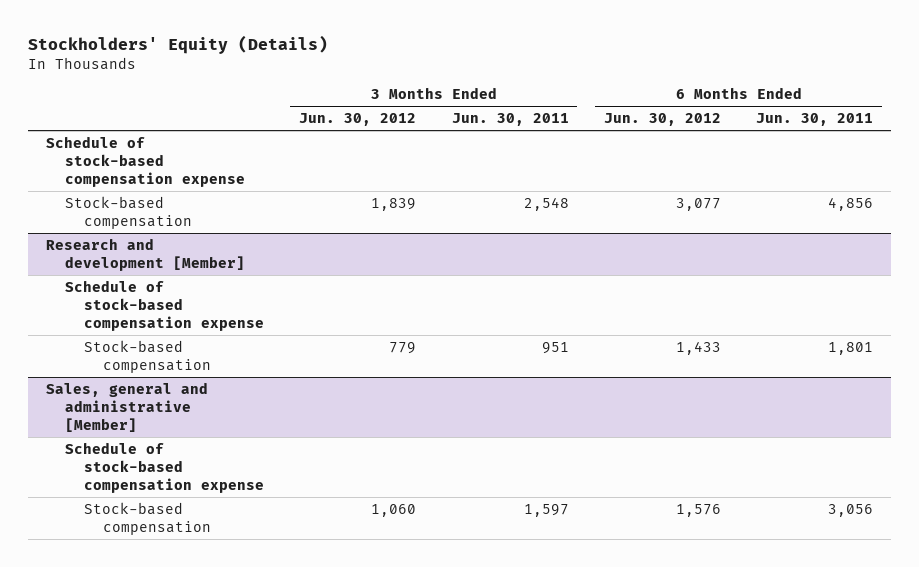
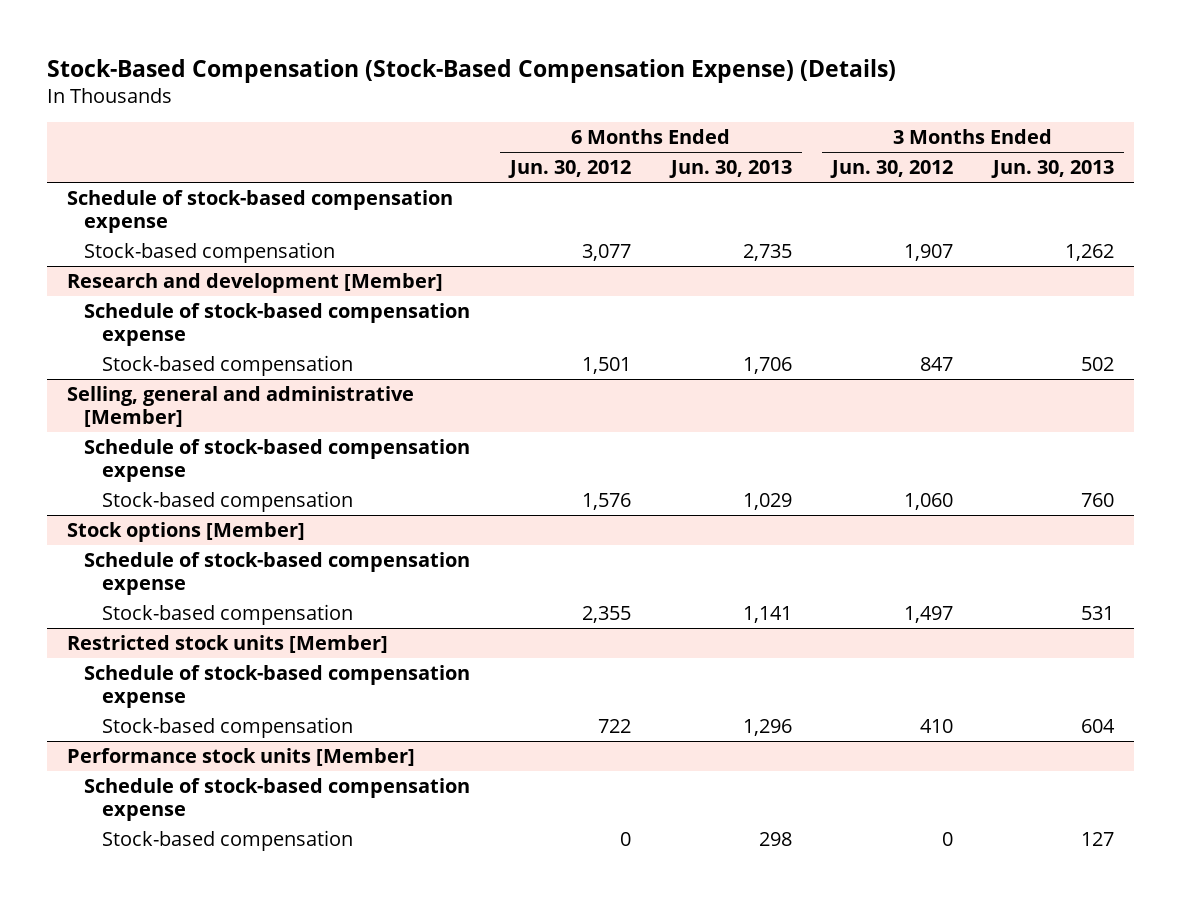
- Stockholders' Equity (Details)
+ Stock-Based Compensation (Stock-Based Compensation Expense) (Details)
- | 3 Months Ended Jun. 30, 2012 | 3 Months Ended Jun. 30, 2011 | 6 Months Ended Jun. 30, 2012 | 6 Months Ended Jun. 30, 2011
+ | 6 Months Ended Jun. 30, 2012 | 6 Months Ended Jun. 30, 2013 | 3 Months Ended Jun. 30, 2012 | 3 Months Ended Jun. 30, 2013
- Stock-based compensation | 1,839 | 2,548 | 3,077 | 4,856
+ Stock-based compensation | 3,077 | 2,735 | 1,907 | 1,262
@ Research and development [Member]
- Stock-based compensation | 779 | 951 | 1,433 | 1,801
- Sales, general and administrative [Member]
@ Research and development [Member]
+ Stock-based compensation | 1,501 | 1,706 | 847 | 502
+ Selling, general and administrative [Member]
+ Stock options [Member]
+ Schedule of stock-based compensation expense
+ Stock-based compensation | 2,355 | 1,141 | 1,497 | 531
+ Restricted stock units [Member]
+ Schedule of stock-based compensation expense
+ Stock-based compensation | 722 | 1,296 | 410 | 604
+ Performance stock units [Member]
+ Schedule of stock-based compensation expense
+ Stock-based compensation | 0 | 298 | 0 | 127

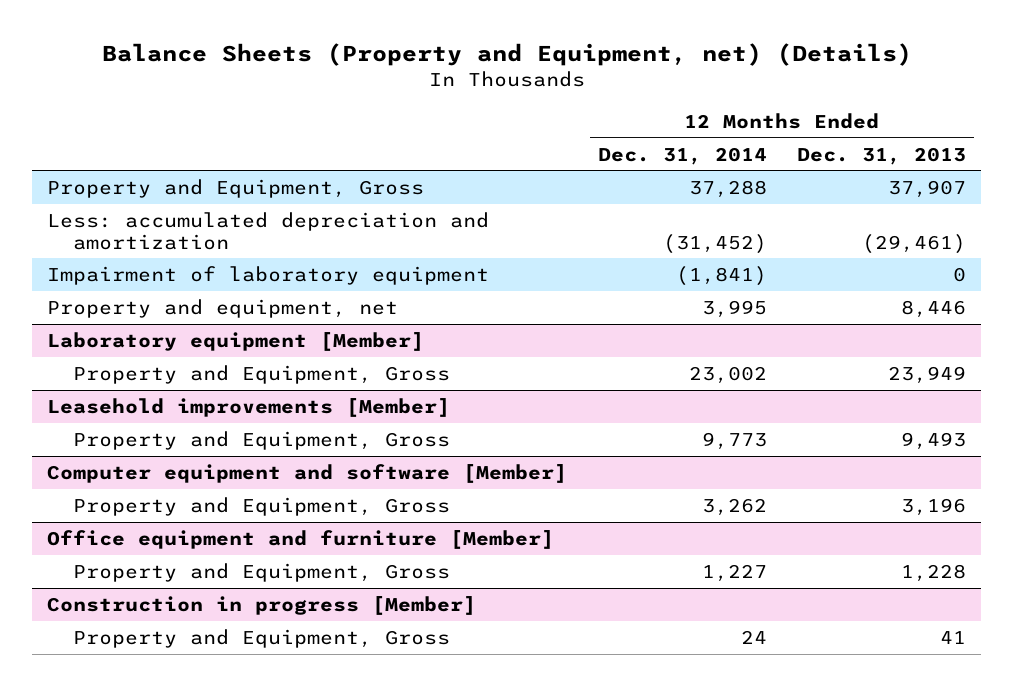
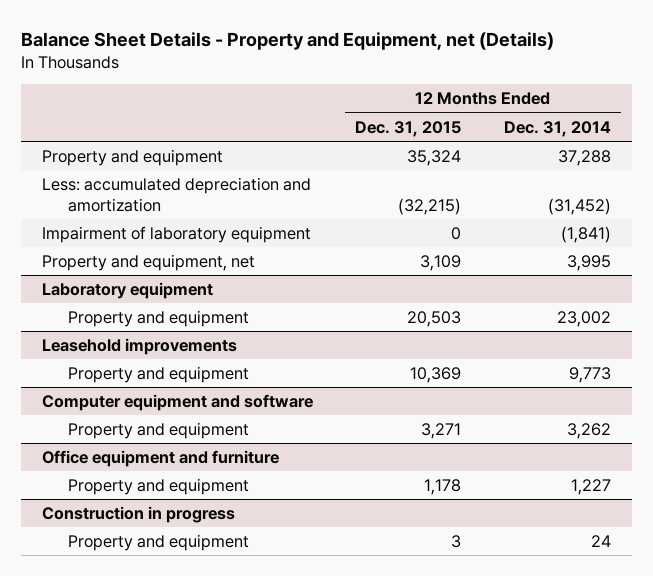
- Balance Sheets (Property and Equipment, net) (Details)
+ Balance Sheet Details - Property and Equipment, net (Details)
- | 12 Months Ended Dec. 31, 2014 | 12 Months Ended Dec. 31, 2013
+ | 12 Months Ended Dec. 31, 2015 | 12 Months Ended Dec. 31, 2014
- Property and Equipment, Gross | 37,288 | 37,907
+ Property and equipment | 35,324 | 37,288
- Laboratory equipment [Member]
- Property and Equipment, Gross | 23,002 | 23,949
- Leasehold improvements [Member]
- Property and Equipment, Gross | 9,773 | 9,493
- Computer equipment and software [Member]
- Property and Equipment, Gross | 3,262 | 3,196
- Office equipment and furniture [Member]
- Property and Equipment, Gross | 1,227 | 1,228
- Construction in progress [Member]
- Property and Equipment, Gross | 24 | 41
+ Laboratory equipment
+ Property and equipment | 20,503 | 23,002
+ Leasehold improvements
+ Property and equipment | 10,369 | 9,773
+ Computer equipment and software
+ Property and equipment | 3,271 | 3,262
+ Office equipment and furniture
+ Property and equipment | 1,178 | 1,227
+ Construction in progress
+ Property and equipment | 3 | 24

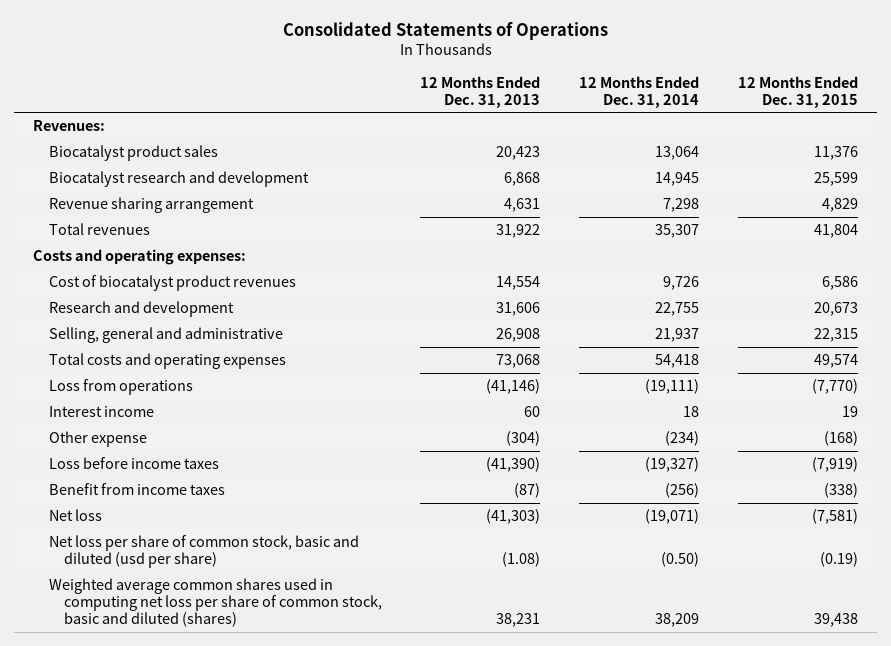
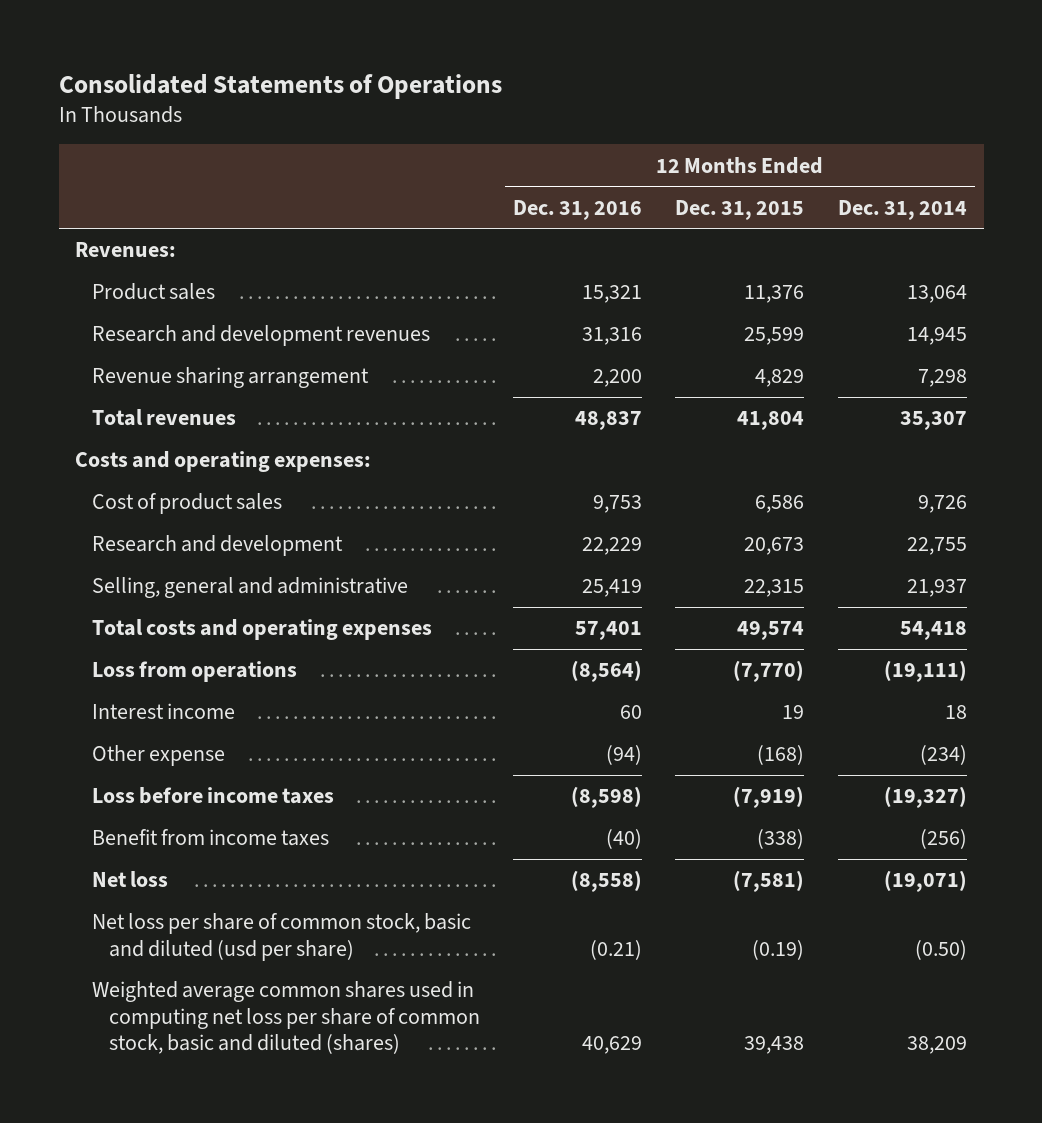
- | 12 Months Ended Dec. 31, 2013 | 12 Months Ended Dec. 31, 2014 | 12 Months Ended Dec. 31, 2015
+ | 12 Months Ended Dec. 31, 2016 | 12 Months Ended Dec. 31, 2015 | 12 Months Ended Dec. 31, 2014
- Biocatalyst product sales | 20,423 | 13,064 | 11,376
- Biocatalyst research and development | 6,868 | 14,945 | 25,599
+ Product sales | 15,321 | 11,376 | 13,064
+ Research and development revenues | 31,316 | 25,599 | 14,945
- Cost of biocatalyst product revenues | 14,554 | 9,726 | 6,586
+ Cost of product sales | 9,753 | 6,586 | 9,726

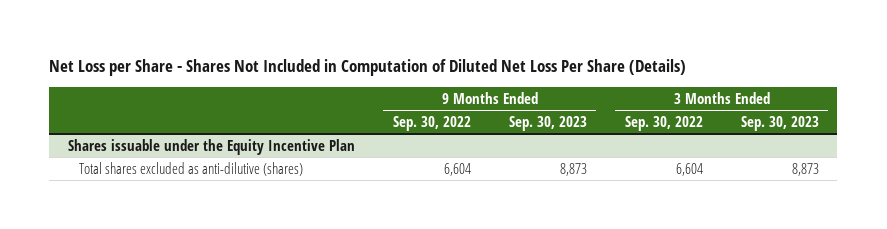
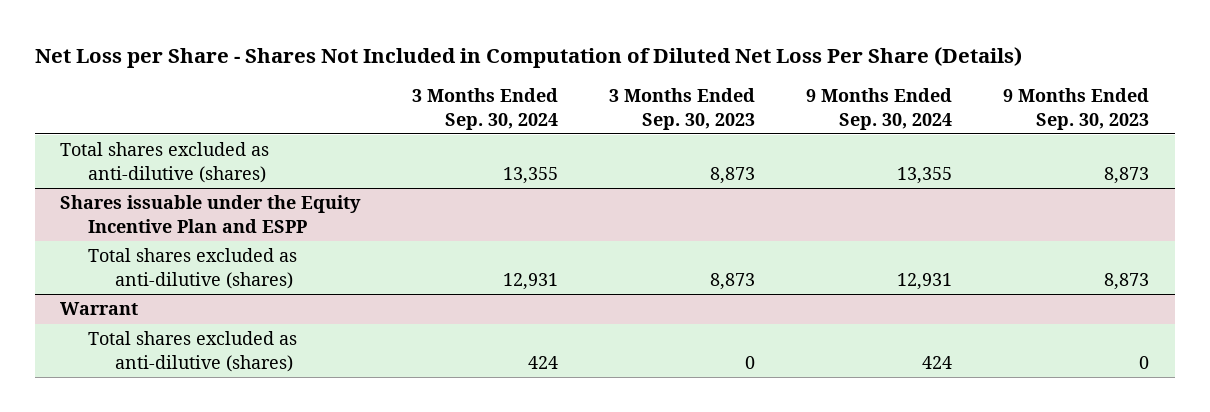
- | 9 Months Ended Sep. 30, 2022 | 9 Months Ended Sep. 30, 2023 | 3 Months Ended Sep. 30, 2022 | 3 Months Ended Sep. 30, 2023
+ | 3 Months Ended Sep. 30, 2024 | 3 Months Ended Sep. 30, 2023 | 9 Months Ended Sep. 30, 2024 | 9 Months Ended Sep. 30, 2023
- Shares issuable under the Equity Incentive Plan
+ Shares issuable under the Equity Incentive Plan and ESPP
+ Total shares excluded as anti-dilutive (shares) | 12,931 | 8,873 | 12,931 | 8,873
+ Warrant
+ Total shares excluded as anti-dilutive (shares) | 424 | 0 | 424 | 0

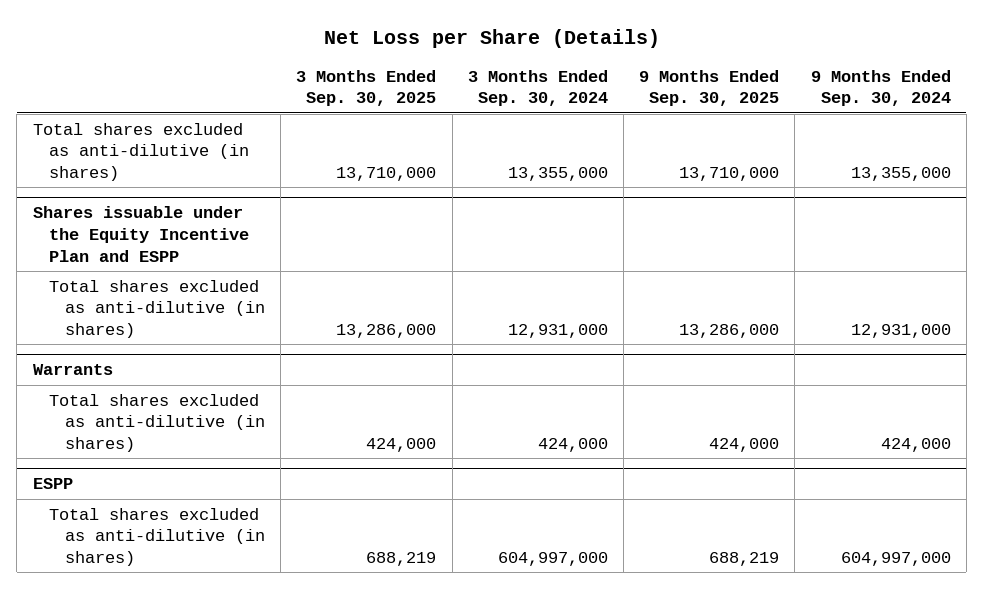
- Net Loss per Share - Shares Not Included in Computation of Diluted Net Loss Per Share (Details)
+ Net Loss per Share (Details)
- | 3 Months Ended Sep. 30, 2024 | 3 Months Ended Sep. 30, 2023 | 9 Months Ended Sep. 30, 2024 | 9 Months Ended Sep. 30, 2023
+ | 3 Months Ended Sep. 30, 2025 | 3 Months Ended Sep. 30, 2024 | 9 Months Ended Sep. 30, 2025 | 9 Months Ended Sep. 30, 2024
- Total shares excluded as anti-dilutive (shares) | 13,355 | 8,873 | 13,355 | 8,873
+ Total shares excluded as anti-dilutive (in shares) | 13,710,000 | 13,355,000 | 13,710,000 | 13,355,000
@ Shares issuable under the Equity Incentive Plan and ESPP
- Total shares excluded as anti-dilutive (shares) | 12,931 | 8,873 | 12,931 | 8,873
- Warrant
- Total shares excluded as anti-dilutive (shares) | 424 | 0 | 424 | 0
@ Shares issuable under the Equity Incentive Plan and ESPP
+ Total shares excluded as anti-dilutive (in shares) | 13,286,000 | 12,931,000 | 13,286,000 | 12,931,000
+ Warrants
+ Total shares excluded as anti-dilutive (in shares) | 424,000 | 424,000 | 424,000 | 424,000
+ ESPP
+ Total shares excluded as anti-dilutive (in shares) | 688,219 | 604,997,000 | 688,219 | 604,997,000

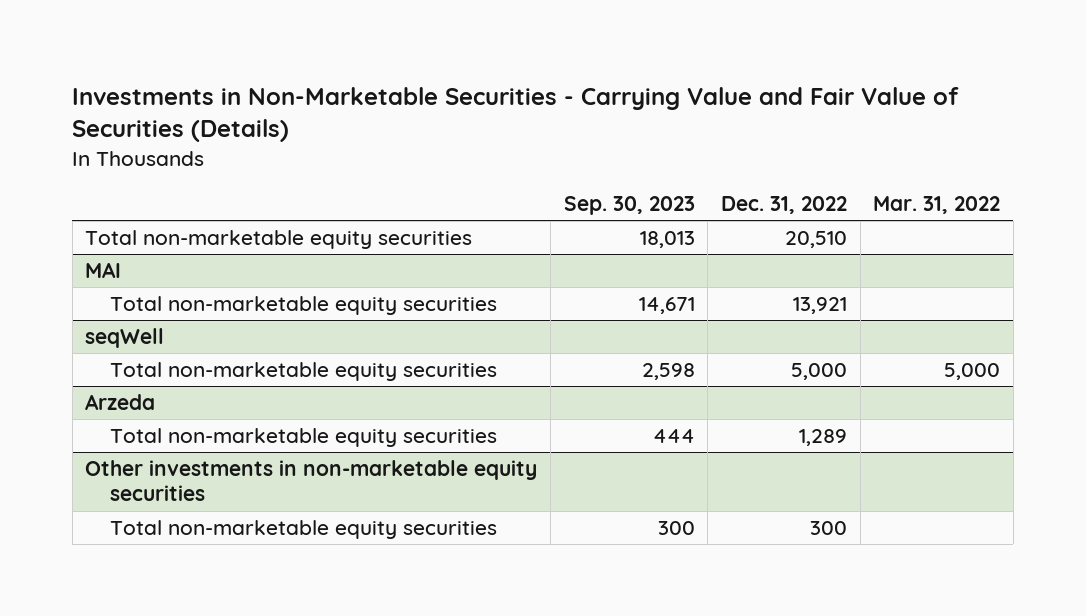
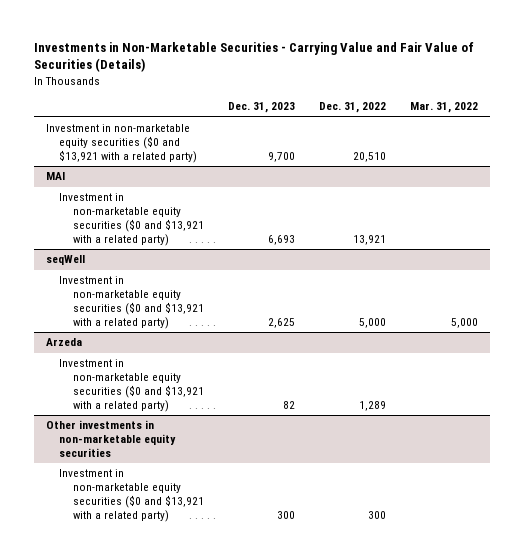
- | Sep. 30, 2023 | Dec. 31, 2022 | Mar. 31, 2022
+ | Dec. 31, 2023 | Dec. 31, 2022 | Mar. 31, 2022
- Total non-marketable equity securities | 18,013 | 20,510 |
+ Investment in non-marketable equity securities ($0 and $13,921 with a related party) | 9,700 | 20,510 |
@ MAI
- Total non-marketable equity securities | 14,671 | 13,921 |
+ Investment in non-marketable equity securities ($0 and $13,921 with a related party) | 6,693 | 13,921 |
@ seqWell
- Total non-marketable equity securities | 2,598 | 5,000 | 5,000
+ Investment in non-marketable equity securities ($0 and $13,921 with a related party) | 2,625 | 5,000 | 5,000
@ Arzeda
- Total non-marketable equity securities | 444 | 1,289 |
+ Investment in non-marketable equity securities ($0 and $13,921 with a related party) | 82 | 1,289 |
@ Other investments in non-marketable equity securities
- Total non-marketable equity securities | 300 | 300 |
+ Investment in non-marketable equity securities ($0 and $13,921 with a related party) | 300 | 300 |

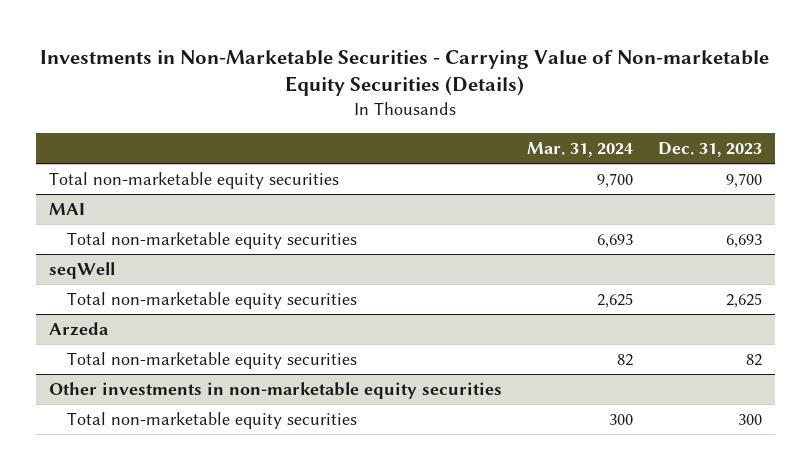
- Investments in Non-Marketable Securities - Carrying Value and Fair Value of Securities (Details)
+ Investments in Non-Marketable Securities - Carrying Value of Non-marketable Equity Securities (Details)
- | Dec. 31, 2023 | Dec. 31, 2022 | Mar. 31, 2022
+ | Mar. 31, 2024 | Dec. 31, 2023
- Investment in non-marketable equity securities ($0 and $13,921 with a related party) | 9,700 | 20,510 |
+ Total non-marketable equity securities | 9,700 | 9,700
@ MAI
- Investment in non-marketable equity securities ($0 and $13,921 with a related party) | 6,693 | 13,921 |
+ Total non-marketable equity securities | 6,693 | 6,693
@ seqWell
- Investment in non-marketable equity securities ($0 and $13,921 with a related party) | 2,625 | 5,000 | 5,000
+ Total non-marketable equity securities | 2,625 | 2,625
@ Arzeda
- Investment in non-marketable equity securities ($0 and $13,921 with a related party) | 82 | 1,289 |
+ Total non-marketable equity securities | 82 | 82
@ Other investments in non-marketable equity securities
- Investment in non-marketable equity securities ($0 and $13,921 with a related party) | 300 | 300 |
+ Total non-marketable equity securities | 300 | 300

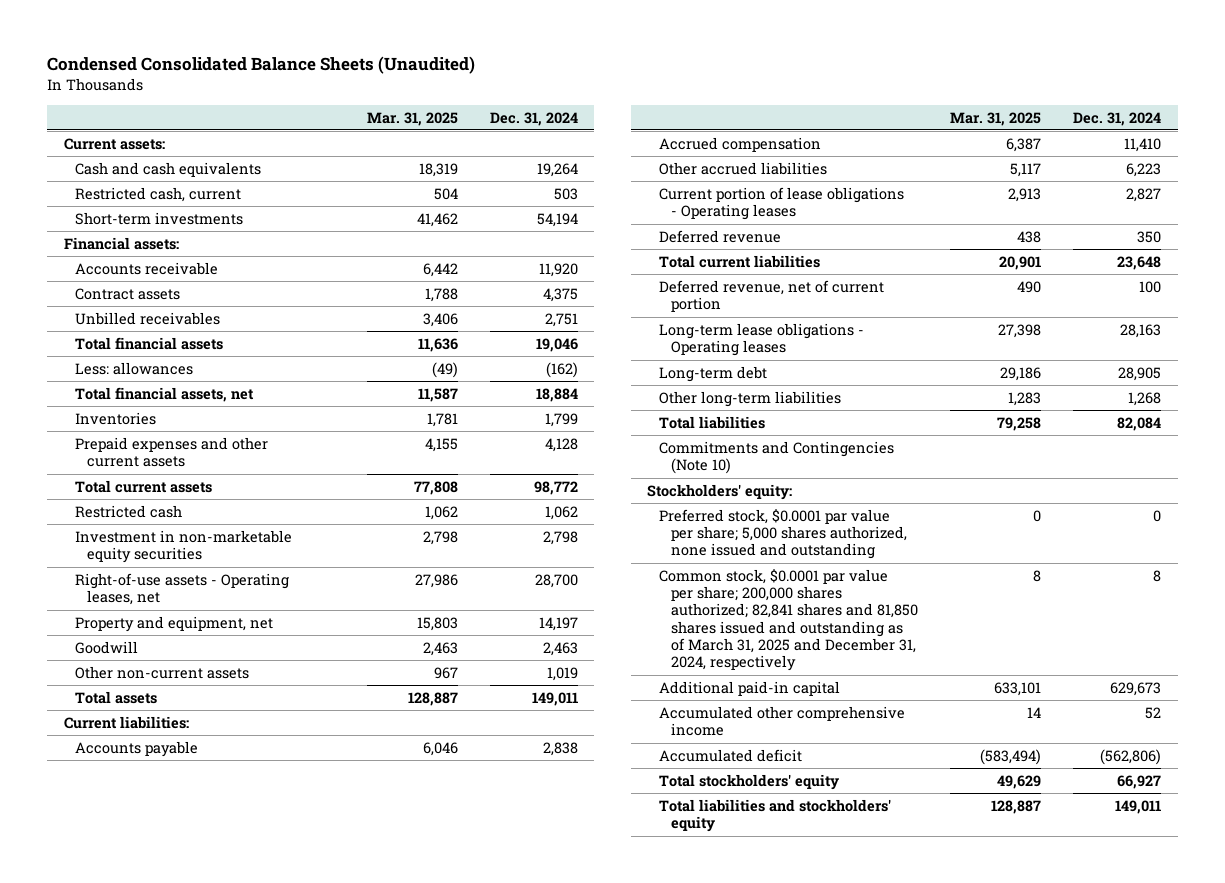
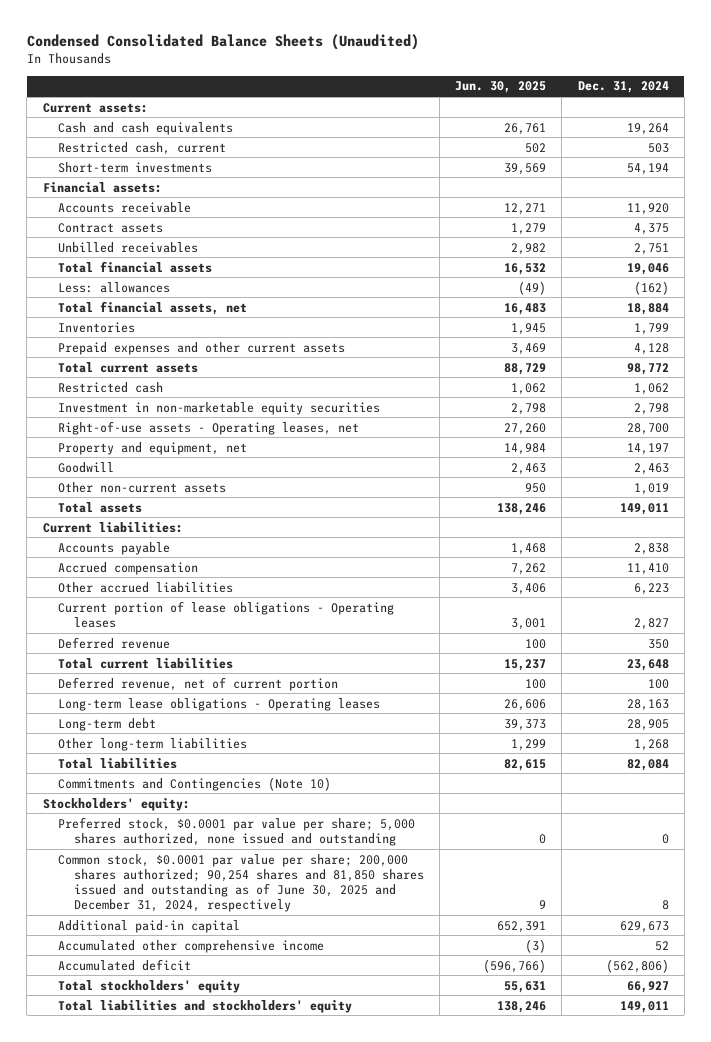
- | Mar. 31, 2025 | Dec. 31, 2024
+ | Jun. 30, 2025 | Dec. 31, 2024
- Common stock, $0.0001 par value per share; 200,000 shares authorized; 82,841 shares and 81,850 shares issued and outstanding as of March 31, 2025 and December 31, 2024, respectively | 8 | 8
+ Common stock, $0.0001 par value per share; 200,000 shares authorized; 90,254 shares and 81,850 shares issued and outstanding as of June 30, 2025 and December 31, 2024, respectively | 9 | 8

